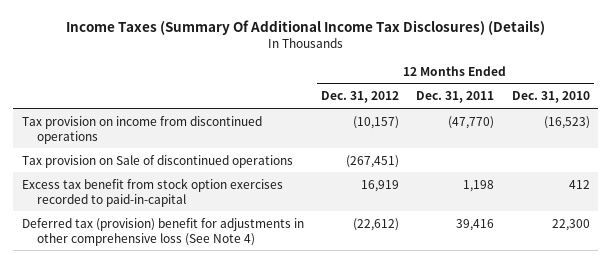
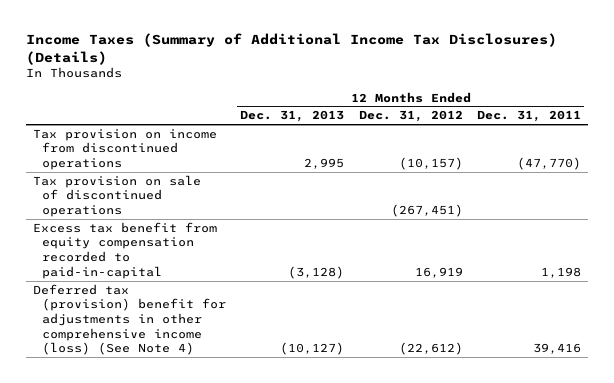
- Income Taxes (Summary Of Additional Income Tax Disclosures) (Details)
+ Income Taxes (Summary of Additional Income Tax Disclosures) (Details)
- | 12 Months Ended Dec. 31, 2012 | 12 Months Ended Dec. 31, 2011 | 12 Months Ended Dec. 31, 2010
+ | 12 Months Ended Dec. 31, 2013 | 12 Months Ended Dec. 31, 2012 | 12 Months Ended Dec. 31, 2011
- Tax provision on Sale of discontinued operations | (267,451) | |
- Excess tax benefit from stock option exercises recorded to paid-in-capital | 16,919 | 1,198 | 412
- Deferred tax (provision) benefit for adjustments in other comprehensive loss (See Note 4) | (22,612) | 39,416 | 22,300
+ Tax provision on sale of discontinued operations | | (267,451) |
+ Excess tax benefit from equity compensation recorded to paid-in-capital | (3,128) | 16,919 | 1,198
+ Deferred tax (provision) benefit for adjustments in other comprehensive income (loss) (See Note 4) | (10,127) | (22,612) | 39,416

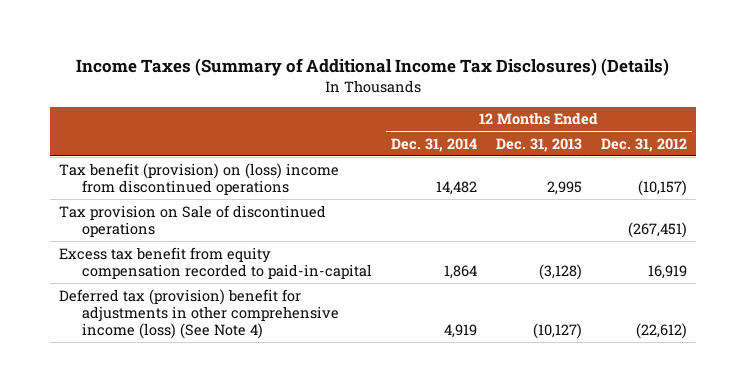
- | 12 Months Ended Dec. 31, 2013 | 12 Months Ended Dec. 31, 2012 | 12 Months Ended Dec. 31, 2011
+ | 12 Months Ended Dec. 31, 2014 | 12 Months Ended Dec. 31, 2013 | 12 Months Ended Dec. 31, 2012
- Tax provision on income from discontinued operations | 2,995 | (10,157) | (47,770)
- Tax provision on sale of discontinued operations | | (267,451) |
+ Tax benefit (provision) on (loss) income from discontinued operations | 14,482 | 2,995 | (10,157)
+ Tax provision on Sale of discontinued operations | | | (267,451)

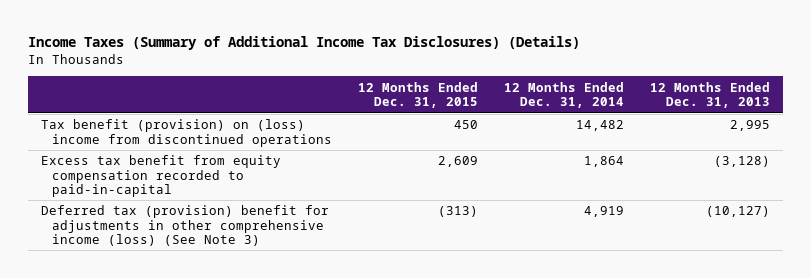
- | 12 Months Ended Dec. 31, 2014 | 12 Months Ended Dec. 31, 2013 | 12 Months Ended Dec. 31, 2012
+ | 12 Months Ended Dec. 31, 2015 | 12 Months Ended Dec. 31, 2014 | 12 Months Ended Dec. 31, 2013
- Tax provision on Sale of discontinued operations | | | (267,451)
- Deferred tax (provision) benefit for adjustments in other comprehensive income (loss) (See Note 4) | 4,919 | (10,127) | (22,612)
+ Deferred tax (provision) benefit for adjustments in other comprehensive income (loss) (See Note 3) | (313) | 4,919 | (10,127)

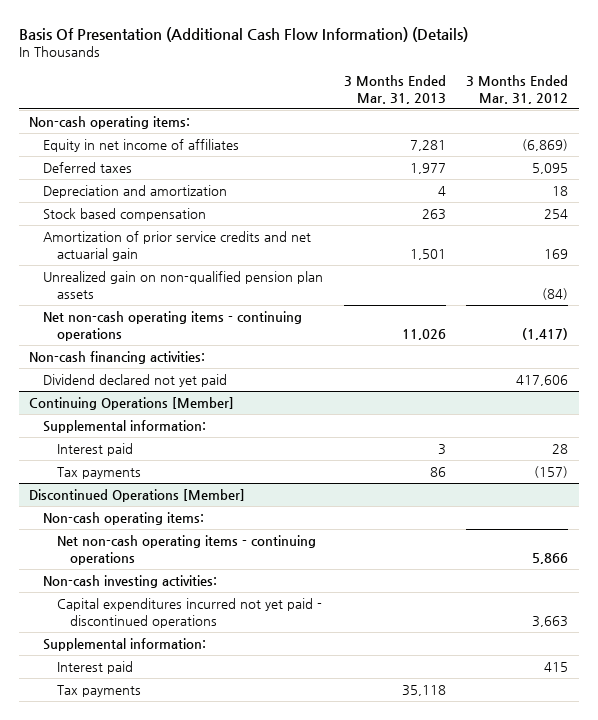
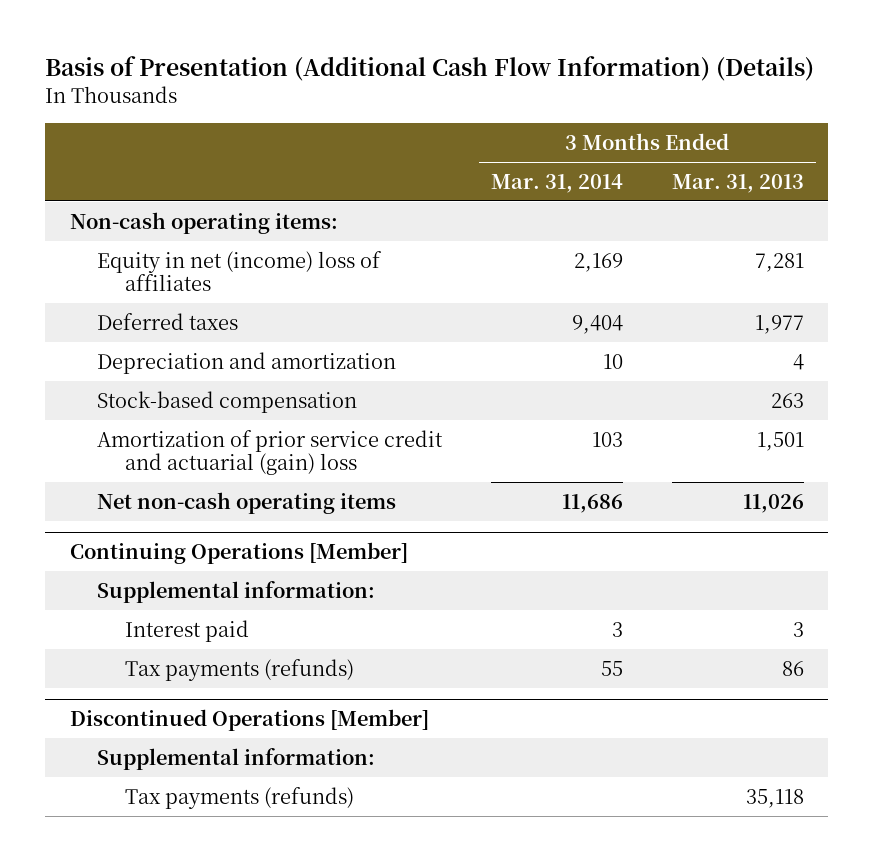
- Basis Of Presentation (Additional Cash Flow Information) (Details)
+ Basis of Presentation (Additional Cash Flow Information) (Details)
- | 3 Months Ended Mar. 31, 2013 | 3 Months Ended Mar. 31, 2012
+ | 3 Months Ended Mar. 31, 2014 | 3 Months Ended Mar. 31, 2013
- Equity in net income of affiliates | 7,281 | (6,869)
+ Equity in net (income) loss of affiliates | 2,169 | 7,281
- Stock based compensation | 263 | 254
- Amortization of prior service credits and net actuarial gain | 1,501 | 169
- Unrealized gain on non-qualified pension plan assets | | (84)
- Net non-cash operating items - continuing operations | 11,026 | (1,417)
- Non-cash financing activities:
- Dividend declared not yet paid | | 417,606
+ Stock-based compensation | | 263
+ Amortization of prior service credit and actuarial (gain) loss | 103 | 1,501
+ Net non-cash operating items | 11,686 | 11,026
@ Continuing Operations [Member]
- Tax payments | 86 | (157)
+ Tax payments (refunds) | 55 | 86
@ Discontinued Operations [Member]
- Non-cash operating items:
- Net non-cash operating items - continuing operations | | 5,866
- Non-cash investing activities:
- Capital expenditures incurred not yet paid - discontinued operations | | 3,663
- Interest paid | | 415
- Tax payments | 35,118 |
+ Tax payments (refunds) | | 35,118

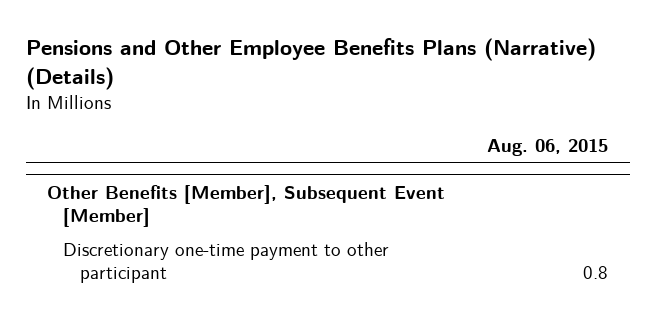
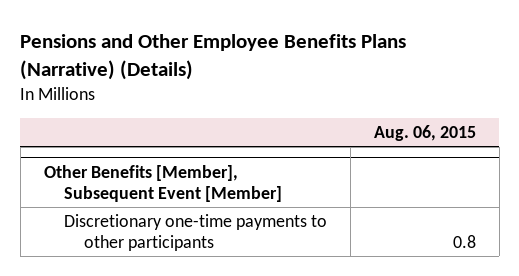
@ Other Benefits [Member], Subsequent Event [Member]
- Discretionary one-time payment to other participant | 0.8
+ Discretionary one-time payments to other participants | 0.8

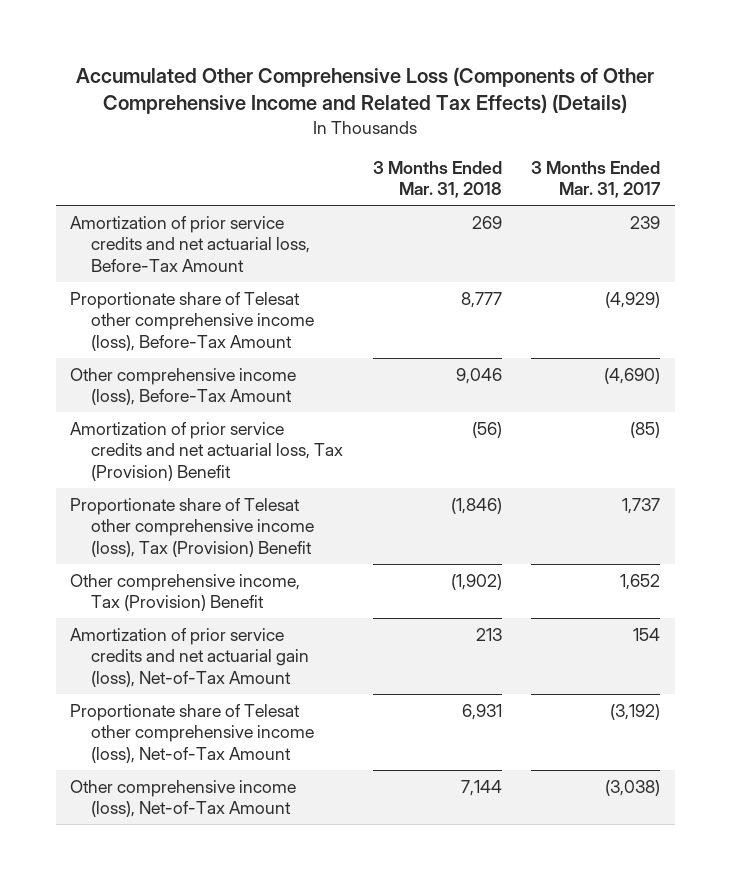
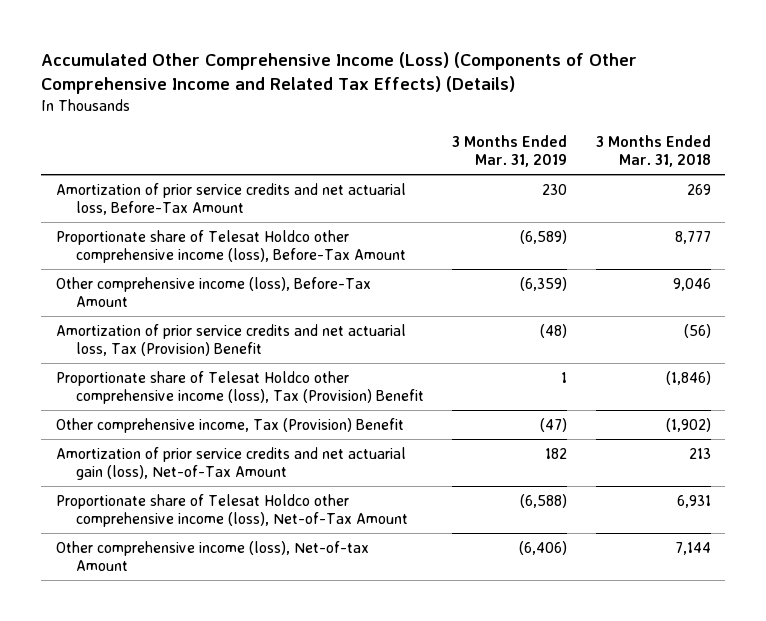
- Accumulated Other Comprehensive Loss (Components of Other Comprehensive Income and Related Tax Effects) (Details)
+ Accumulated Other Comprehensive Income (Loss) (Components of Other Comprehensive Income and Related Tax Effects) (Details)
- | 3 Months Ended Mar. 31, 2018 | 3 Months Ended Mar. 31, 2017
+ | 3 Months Ended Mar. 31, 2019 | 3 Months Ended Mar. 31, 2018
- Proportionate share of Telesat other comprehensive income (loss), Before-Tax Amount | 8,777 | (4,929)
+ Proportionate share of Telesat Holdco other comprehensive income (loss), Before-Tax Amount | (6,589) | 8,777
- Proportionate share of Telesat other comprehensive income (loss), Tax (Provision) Benefit | (1,846) | 1,737
+ Proportionate share of Telesat Holdco other comprehensive income (loss), Tax (Provision) Benefit | 1 | (1,846)
- Proportionate share of Telesat other comprehensive income (loss), Net-of-Tax Amount | 6,931 | (3,192)
- Other comprehensive income (loss), Net-of-Tax Amount | 7,144 | (3,038)
+ Proportionate share of Telesat Holdco other comprehensive income (loss), Net-of-Tax Amount | (6,588) | 6,931
+ Other comprehensive income (loss), Net-of-tax Amount | (6,406) | 7,144

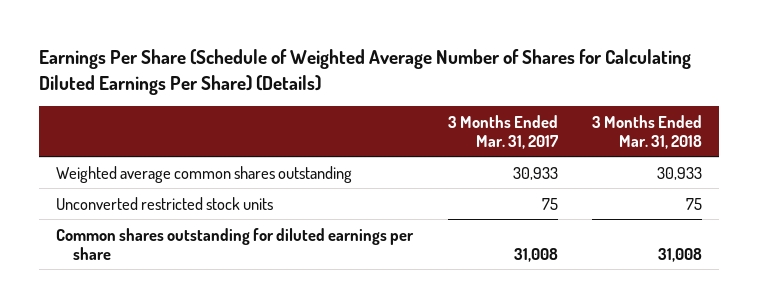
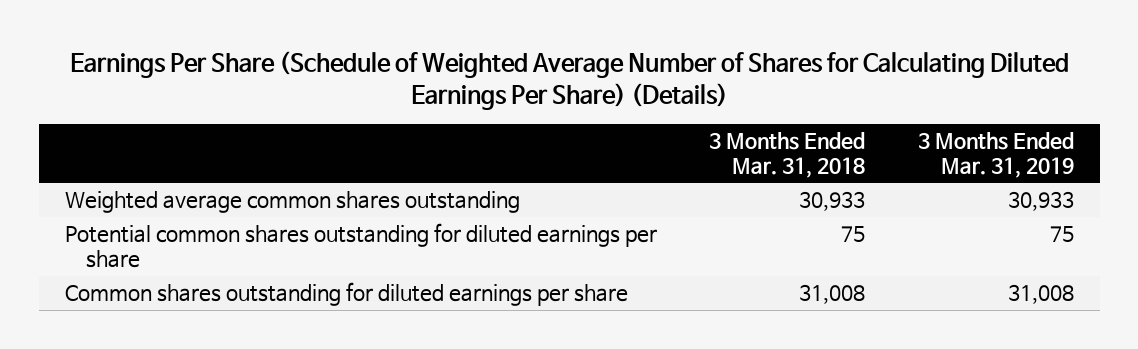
- | 3 Months Ended Mar. 31, 2017 | 3 Months Ended Mar. 31, 2018
+ | 3 Months Ended Mar. 31, 2018 | 3 Months Ended Mar. 31, 2019
- Unconverted restricted stock units | 75 | 75
+ Potential common shares outstanding for diluted earnings per share | 75 | 75

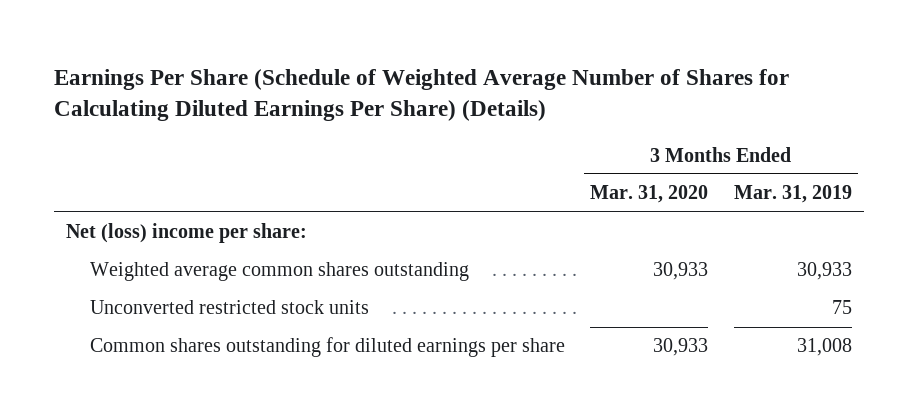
- | 3 Months Ended Mar. 31, 2018 | 3 Months Ended Mar. 31, 2019
+ | 3 Months Ended Mar. 31, 2020 | 3 Months Ended Mar. 31, 2019
+ Net (loss) income per share:
- Potential common shares outstanding for diluted earnings per share | 75 | 75
+ Unconverted restricted stock units | | 75

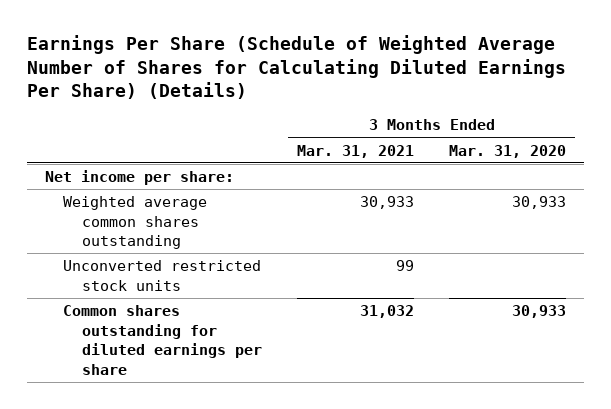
- | 3 Months Ended Mar. 31, 2020 | 3 Months Ended Mar. 31, 2019
+ | 3 Months Ended Mar. 31, 2021 | 3 Months Ended Mar. 31, 2020
- Net (loss) income per share:
+ Net income per share:

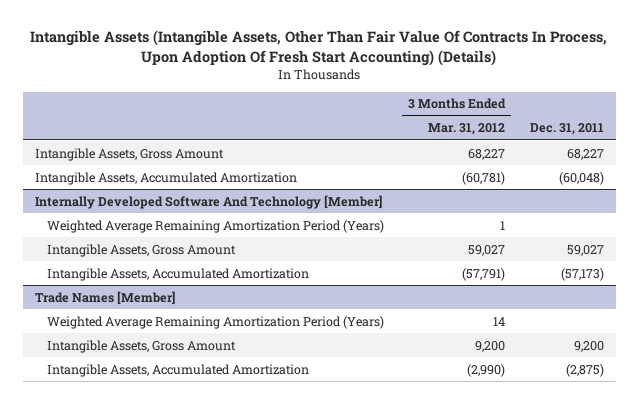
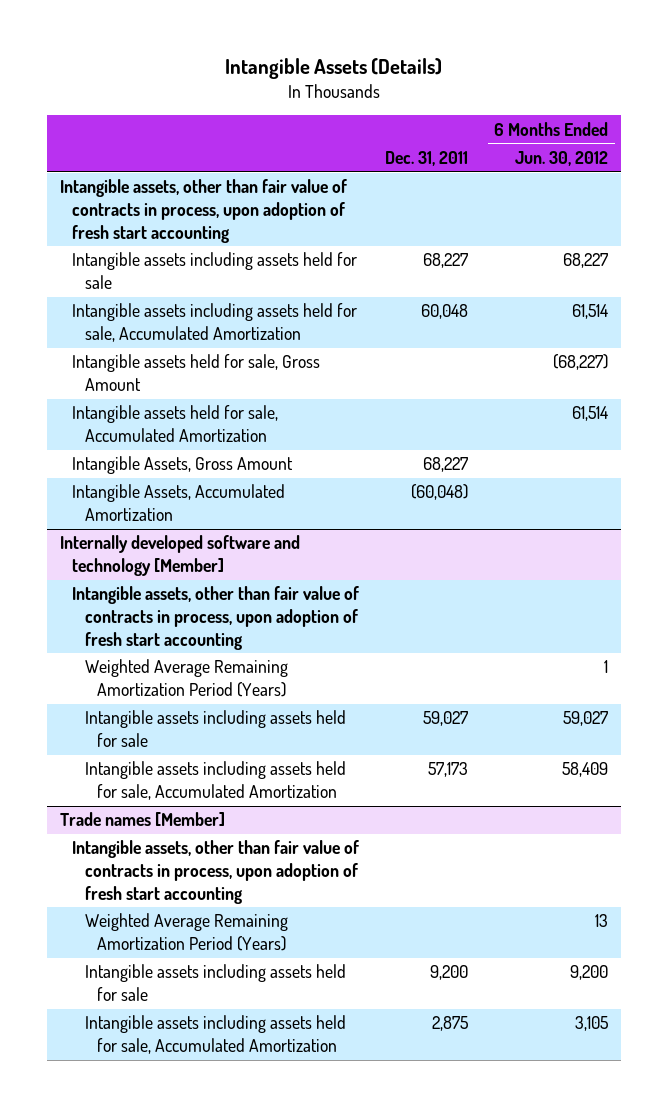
- Intangible Assets (Intangible Assets, Other Than Fair Value Of Contracts In Process, Upon Adoption Of Fresh Start Accounting) (Details)
+ Intangible Assets (Details)
- | 3 Months Ended Mar. 31, 2012 | Dec. 31, 2011
+ | Dec. 31, 2011 | 6 Months Ended Jun. 30, 2012
+ Intangible assets, other than fair value of contracts in process, upon adoption of fresh start accounting
+ Intangible assets including assets held for sale | 68,227 | 68,227
+ Intangible assets including assets held for sale, Accumulated Amortization | 60,048 | 61,514
+ Intangible assets held for sale, Gross Amount | | (68,227)
+ Intangible assets held for sale, Accumulated Amortization | | 61,514
- Internally Developed Software And Technology [Member]
+ Internally developed software and technology [Member]
+ Intangible assets, other than fair value of contracts in process, upon adoption of fresh start accounting
- Intangible Assets, Gross Amount | 59,027 | 59,027
- Intangible Assets, Accumulated Amortization | (57,791) | (57,173)
- Trade Names [Member]
+ Intangible assets including assets held for sale | 59,027 | 59,027
+ Intangible assets including assets held for sale, Accumulated Amortization | 57,173 | 58,409
+ Trade names [Member]
+ Intangible assets, other than fair value of contracts in process, upon adoption of fresh start accounting
- Intangible Assets, Gross Amount | 9,200 | 9,200
- Intangible Assets, Accumulated Amortization | (2,990) | (2,875)
+ Intangible assets including assets held for sale | 9,200 | 9,200
+ Intangible assets including assets held for sale, Accumulated Amortization | 2,875 | 3,105

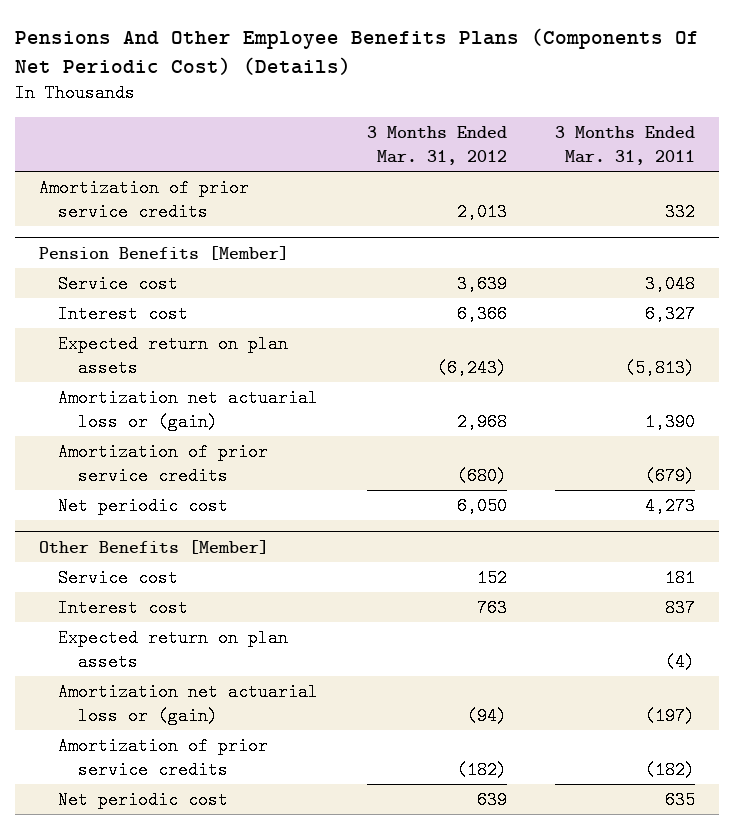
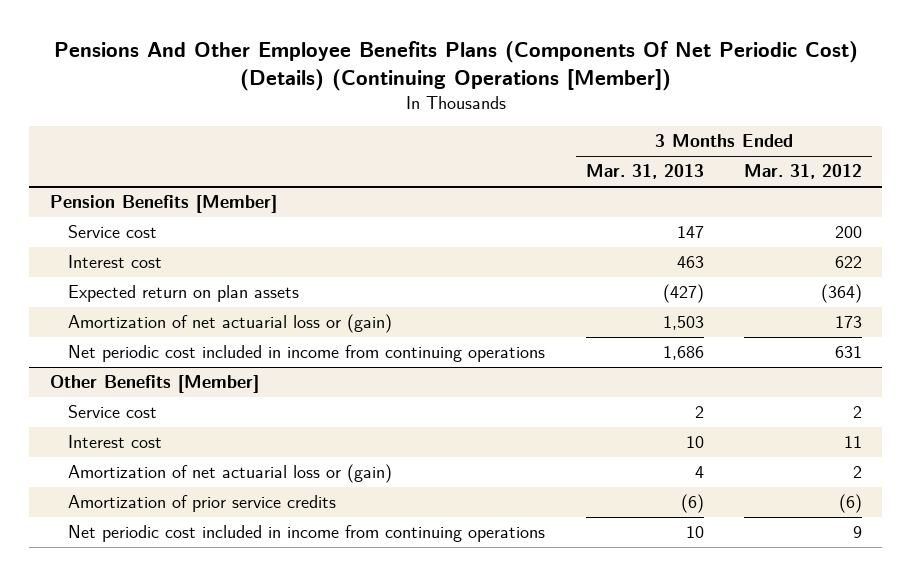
- Pensions And Other Employee Benefits Plans (Components Of Net Periodic Cost) (Details)
+ Pensions And Other Employee Benefits Plans (Components Of Net Periodic Cost) (Details) (Continuing Operations [Member])
- | 3 Months Ended Mar. 31, 2012 | 3 Months Ended Mar. 31, 2011
+ | 3 Months Ended Mar. 31, 2013 | 3 Months Ended Mar. 31, 2012
- Amortization of prior service credits | 2,013 | 332
@ Pension Benefits [Member]
- Service cost | 3,639 | 3,048
- Interest cost | 6,366 | 6,327
- Expected return on plan assets | (6,243) | (5,813)
- Amortization net actuarial loss or (gain) | 2,968 | 1,390
- Amortization of prior service credits | (680) | (679)
- Net periodic cost | 6,050 | 4,273
+ Service cost | 147 | 200
+ Interest cost | 463 | 622
+ Expected return on plan assets | (427) | (364)
+ Amortization of net actuarial loss or (gain) | 1,503 | 173
+ Net periodic cost included in income from continuing operations | 1,686 | 631
@ Other Benefits [Member]
- Service cost | 152 | 181
- Interest cost | 763 | 837
- Expected return on plan assets | | (4)
- Amortization net actuarial loss or (gain) | (94) | (197)
- Amortization of prior service credits | (182) | (182)
- Net periodic cost | 639 | 635
+ Service cost | 2 | 2
+ Interest cost | 10 | 11
+ Amortization of net actuarial loss or (gain) | 4 | 2
+ Amortization of prior service credits | (6) | (6)
+ Net periodic cost included in income from continuing operations | 10 | 9

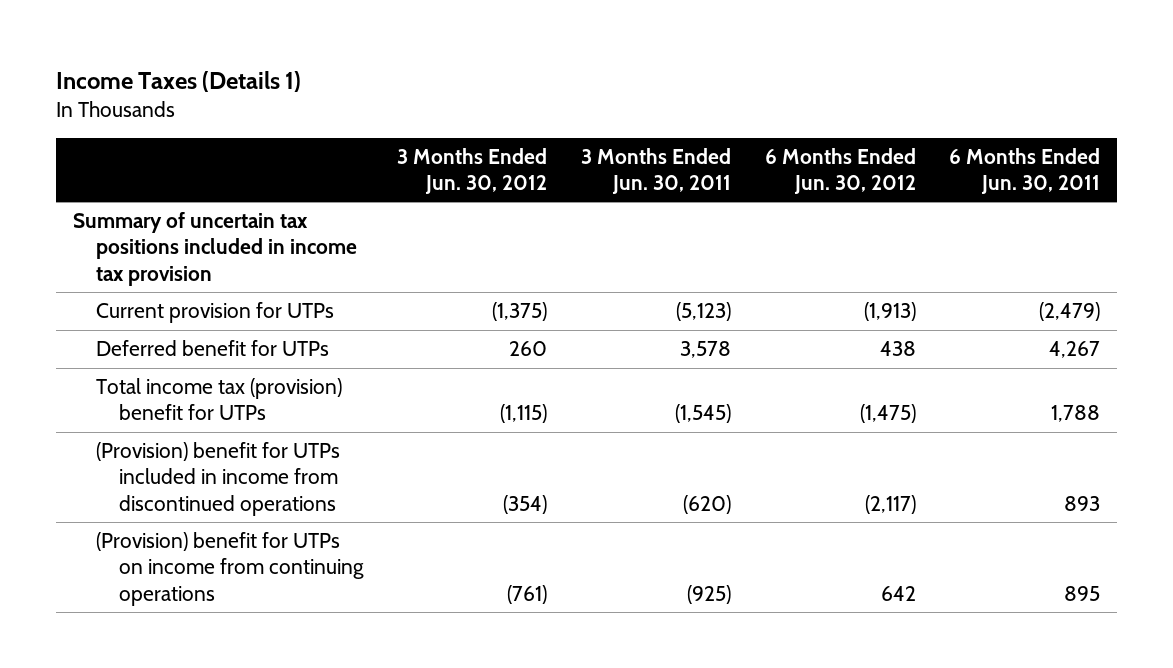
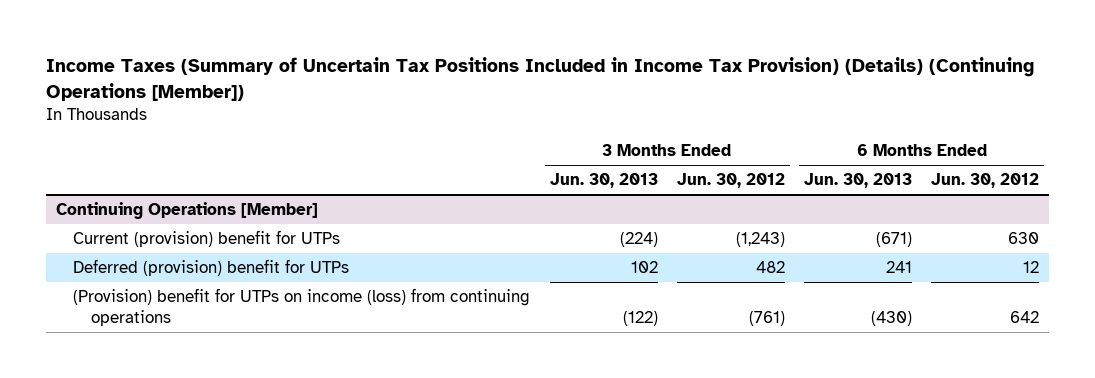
- Income Taxes (Details 1)
+ Income Taxes (Summary of Uncertain Tax Positions Included in Income Tax Provision) (Details) (Continuing Operations [Member])
- | 3 Months Ended Jun. 30, 2012 | 3 Months Ended Jun. 30, 2011 | 6 Months Ended Jun. 30, 2012 | 6 Months Ended Jun. 30, 2011
+ | 3 Months Ended Jun. 30, 2013 | 3 Months Ended Jun. 30, 2012 | 6 Months Ended Jun. 30, 2013 | 6 Months Ended Jun. 30, 2012
- Summary of uncertain tax positions included in income tax provision
- Current provision for UTPs | (1,375) | (5,123) | (1,913) | (2,479)
- Deferred benefit for UTPs | 260 | 3,578 | 438 | 4,267
- Total income tax (provision) benefit for UTPs | (1,115) | (1,545) | (1,475) | 1,788
- (Provision) benefit for UTPs included in income from discontinued operations | (354) | (620) | (2,117) | 893
- (Provision) benefit for UTPs on income from continuing operations | (761) | (925) | 642 | 895
+ Continuing Operations [Member]
+ Current (provision) benefit for UTPs | (224) | (1,243) | (671) | 630
+ Deferred (provision) benefit for UTPs | 102 | 482 | 241 | 12
+ (Provision) benefit for UTPs on income (loss) from continuing operations | (122) | (761) | (430) | 642

